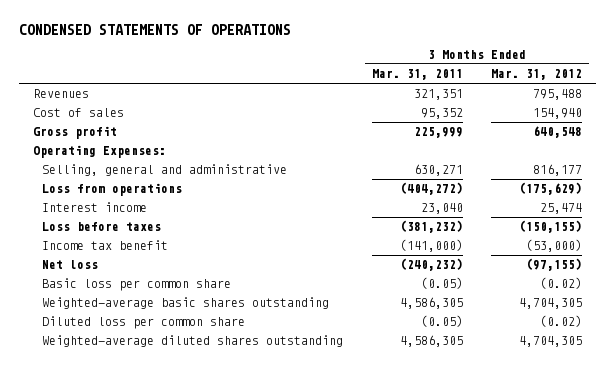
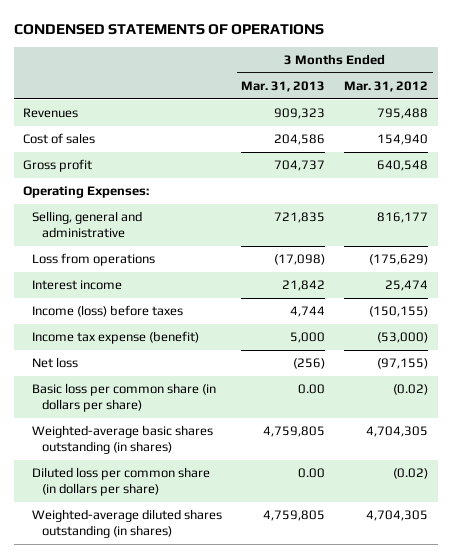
- | 3 Months Ended Mar. 31, 2011 | 3 Months Ended Mar. 31, 2012
+ | 3 Months Ended Mar. 31, 2013 | 3 Months Ended Mar. 31, 2012
- Loss before taxes | (381,232) | (150,155)
- Income tax benefit | (141,000) | (53,000)
+ Income (loss) before taxes | 4,744 | (150,155)
+ Income tax expense (benefit) | 5,000 | (53,000)
- Basic loss per common share | (0.05) | (0.02)
- Weighted-average basic shares outstanding | 4,586,305 | 4,704,305
- Diluted loss per common share | (0.05) | (0.02)
- Weighted-average diluted shares outstanding | 4,586,305 | 4,704,305
+ Basic loss per common share (in dollars per share) | 0.00 | (0.02)
+ Weighted-average basic shares outstanding (in shares) | 4,759,805 | 4,704,305
+ Diluted loss per common share (in dollars per share) | 0.00 | (0.02)
+ Weighted-average diluted shares outstanding (in shares) | 4,759,805 | 4,704,305

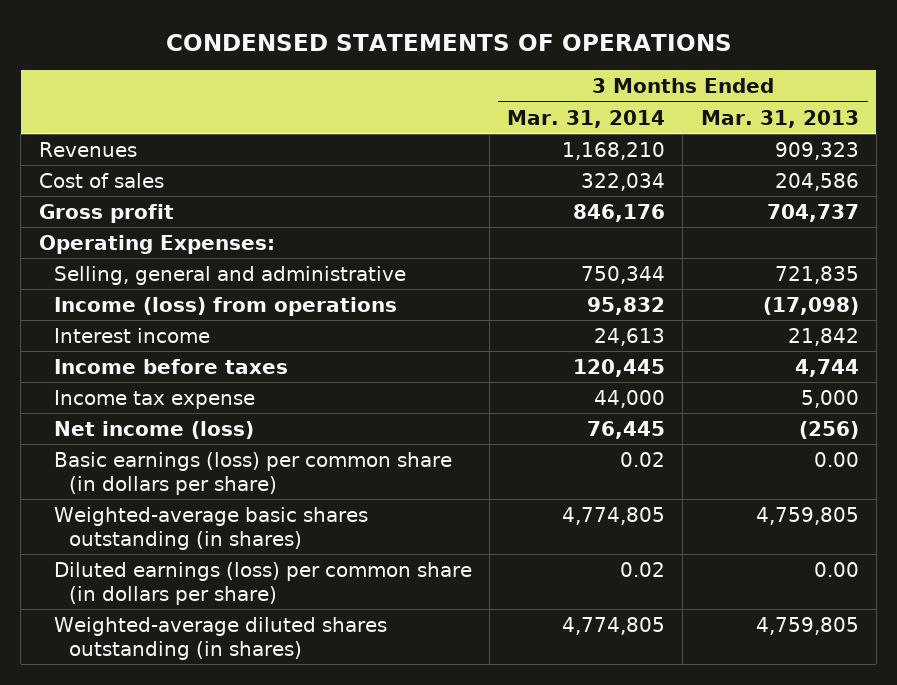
- | 3 Months Ended Mar. 31, 2013 | 3 Months Ended Mar. 31, 2012
+ | 3 Months Ended Mar. 31, 2014 | 3 Months Ended Mar. 31, 2013
- Loss from operations | (17,098) | (175,629)
+ Income (loss) from operations | 95,832 | (17,098)
- Income (loss) before taxes | 4,744 | (150,155)
- Income tax expense (benefit) | 5,000 | (53,000)
- Net loss | (256) | (97,155)
- Basic loss per common share (in dollars per share) | 0.00 | (0.02)
+ Income before taxes | 120,445 | 4,744
+ Income tax expense | 44,000 | 5,000
+ Net income (loss) | 76,445 | (256)
+ Basic earnings (loss) per common share (in dollars per share) | 0.02 | 0.00
- Diluted loss per common share (in dollars per share) | 0.00 | (0.02)
+ Diluted earnings (loss) per common share (in dollars per share) | 0.02 | 0.00

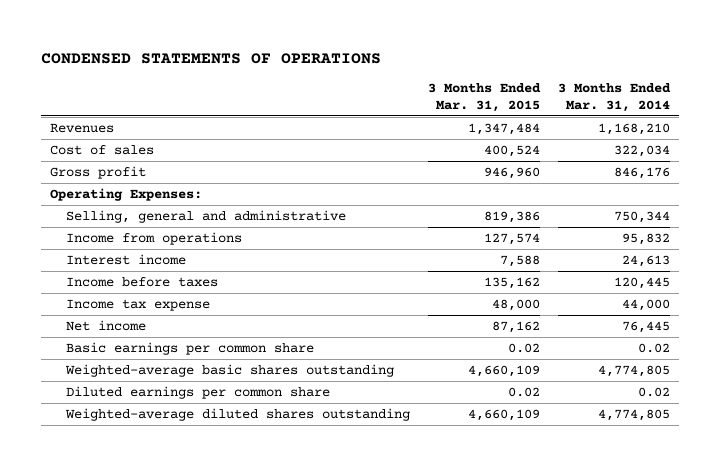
- | 3 Months Ended Mar. 31, 2014 | 3 Months Ended Mar. 31, 2013
+ | 3 Months Ended Mar. 31, 2015 | 3 Months Ended Mar. 31, 2014
- Income (loss) from operations | 95,832 | (17,098)
+ Income from operations | 127,574 | 95,832
- Net income (loss) | 76,445 | (256)
- Basic earnings (loss) per common share (in dollars per share) | 0.02 | 0.00
- Weighted-average basic shares outstanding (in shares) | 4,774,805 | 4,759,805
- Diluted earnings (loss) per common share (in dollars per share) | 0.02 | 0.00
- Weighted-average diluted shares outstanding (in shares) | 4,774,805 | 4,759,805
+ Net income | 87,162 | 76,445
+ Basic earnings per common share | 0.02 | 0.02
+ Weighted-average basic shares outstanding | 4,660,109 | 4,774,805
+ Diluted earnings per common share | 0.02 | 0.02
+ Weighted-average diluted shares outstanding | 4,660,109 | 4,774,805

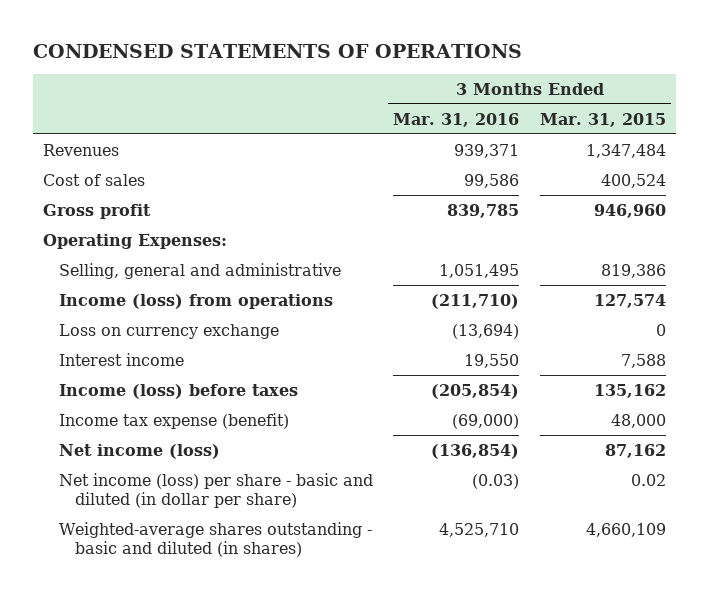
- | 3 Months Ended Mar. 31, 2015 | 3 Months Ended Mar. 31, 2014
+ | 3 Months Ended Mar. 31, 2016 | 3 Months Ended Mar. 31, 2015
- Income from operations | 127,574 | 95,832
+ Income (loss) from operations | (211,710) | 127,574
+ Loss on currency exchange | (13,694) | 0
- Income before taxes | 135,162 | 120,445
- Income tax expense | 48,000 | 44,000
- Net income | 87,162 | 76,445
- Basic earnings per common share | 0.02 | 0.02
- Weighted-average basic shares outstanding | 4,660,109 | 4,774,805
- Diluted earnings per common share | 0.02 | 0.02
- Weighted-average diluted shares outstanding | 4,660,109 | 4,774,805
+ Income (loss) before taxes | (205,854) | 135,162
+ Income tax expense (benefit) | (69,000) | 48,000
+ Net income (loss) | (136,854) | 87,162
+ Net income (loss) per share - basic and diluted (in dollar per share) | (0.03) | 0.02
+ Weighted-average shares outstanding - basic and diluted (in shares) | 4,525,710 | 4,660,109

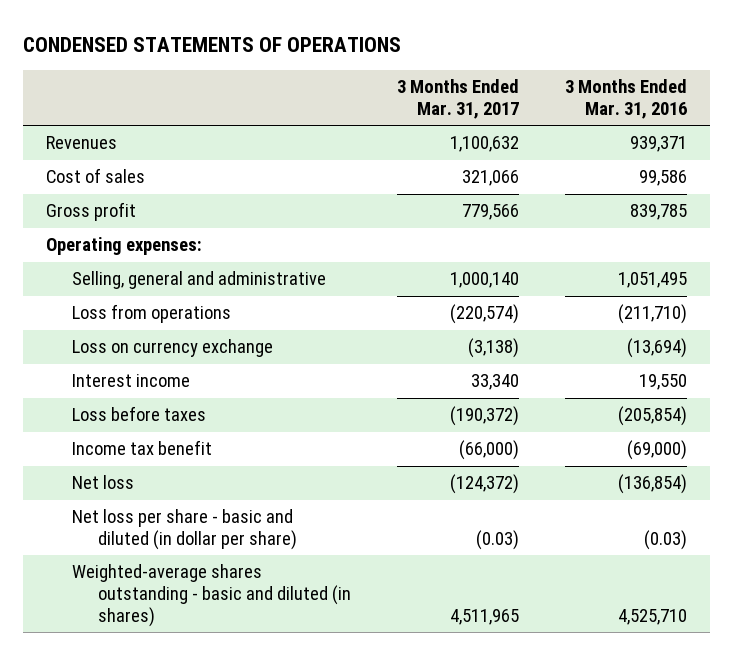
- | 3 Months Ended Mar. 31, 2016 | 3 Months Ended Mar. 31, 2015
+ | 3 Months Ended Mar. 31, 2017 | 3 Months Ended Mar. 31, 2016
- Operating Expenses:
+ Operating expenses:
- Income (loss) from operations | (211,710) | 127,574
+ Loss from operations | (220,574) | (211,710)
- Income (loss) before taxes | (205,854) | 135,162
- Income tax expense (benefit) | (69,000) | 48,000
- Net income (loss) | (136,854) | 87,162
- Net income (loss) per share - basic and diluted (in dollar per share) | (0.03) | 0.02
+ Loss before taxes | (190,372) | (205,854)
+ Income tax benefit | (66,000) | (69,000)
+ Net loss | (124,372) | (136,854)
+ Net loss per share - basic and diluted (in dollar per share) | (0.03) | (0.03)

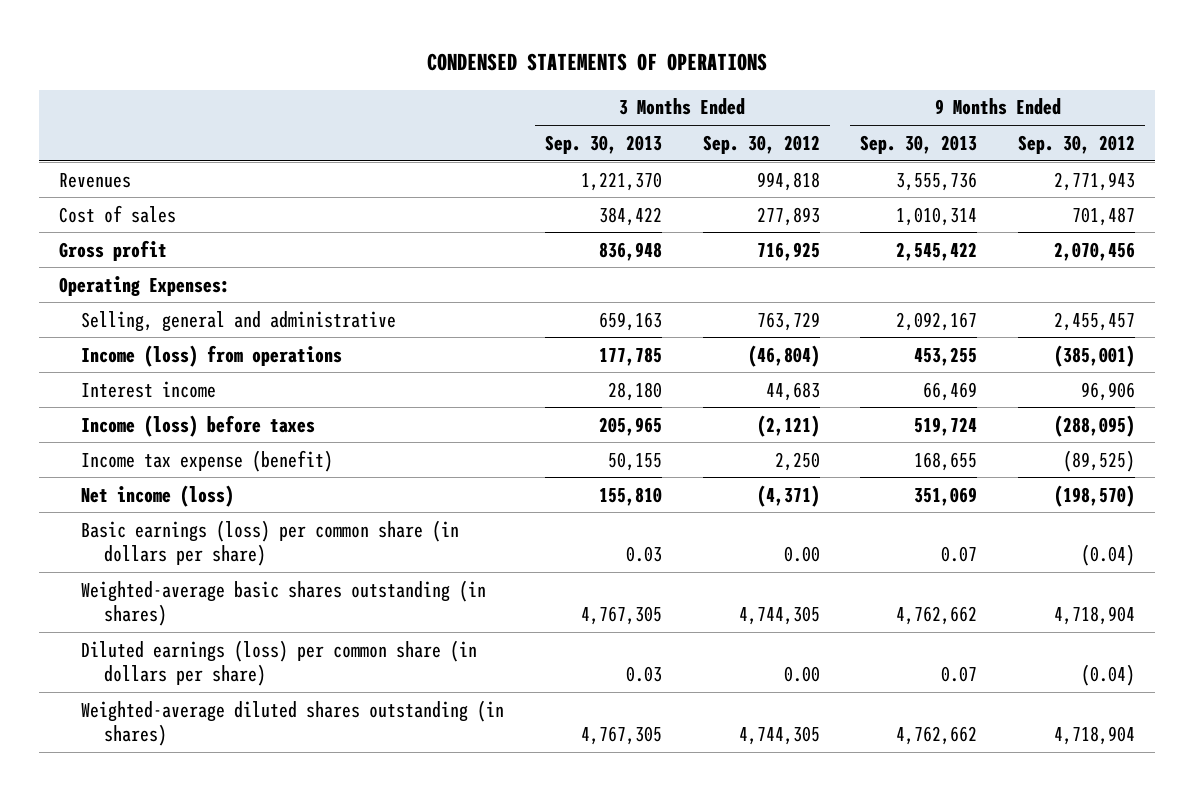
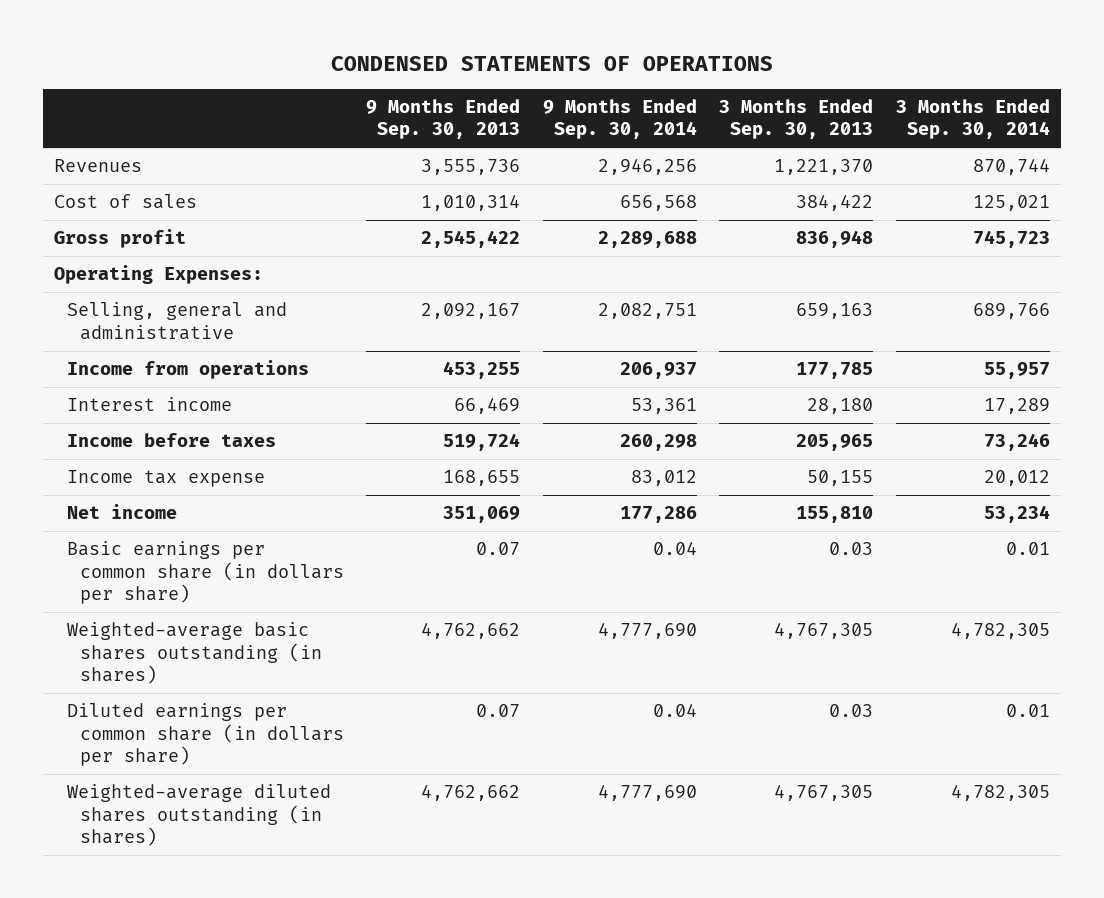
- | 3 Months Ended Sep. 30, 2013 | 3 Months Ended Sep. 30, 2012 | 9 Months Ended Sep. 30, 2013 | 9 Months Ended Sep. 30, 2012
+ | 9 Months Ended Sep. 30, 2013 | 9 Months Ended Sep. 30, 2014 | 3 Months Ended Sep. 30, 2013 | 3 Months Ended Sep. 30, 2014
- Income (loss) from operations | 177,785 | (46,804) | 453,255 | (385,001)
+ Income from operations | 453,255 | 206,937 | 177,785 | 55,957
- Income (loss) before taxes | 205,965 | (2,121) | 519,724 | (288,095)
- Income tax expense (benefit) | 50,155 | 2,250 | 168,655 | (89,525)
- Net income (loss) | 155,810 | (4,371) | 351,069 | (198,570)
- Basic earnings (loss) per common share (in dollars per share) | 0.03 | 0.00 | 0.07 | (0.04)
+ Income before taxes | 519,724 | 260,298 | 205,965 | 73,246
+ Income tax expense | 168,655 | 83,012 | 50,155 | 20,012
+ Net income | 351,069 | 177,286 | 155,810 | 53,234
+ Basic earnings per common share (in dollars per share) | 0.07 | 0.04 | 0.03 | 0.01
- Diluted earnings (loss) per common share (in dollars per share) | 0.03 | 0.00 | 0.07 | (0.04)
+ Diluted earnings per common share (in dollars per share) | 0.07 | 0.04 | 0.03 | 0.01

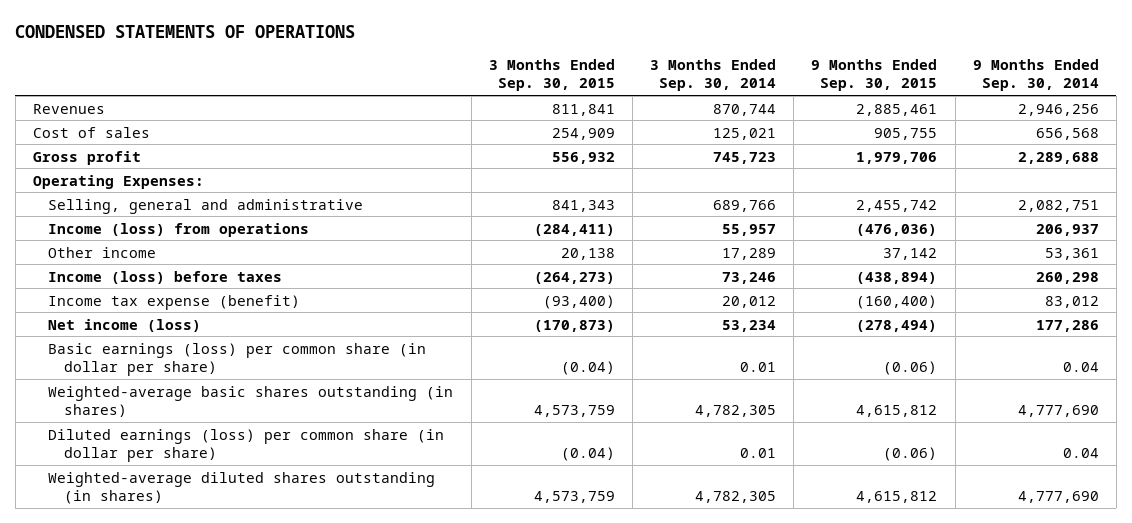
- | 9 Months Ended Sep. 30, 2013 | 9 Months Ended Sep. 30, 2014 | 3 Months Ended Sep. 30, 2013 | 3 Months Ended Sep. 30, 2014
+ | 3 Months Ended Sep. 30, 2015 | 3 Months Ended Sep. 30, 2014 | 9 Months Ended Sep. 30, 2015 | 9 Months Ended Sep. 30, 2014
- Income from operations | 453,255 | 206,937 | 177,785 | 55,957
- Interest income | 66,469 | 53,361 | 28,180 | 17,289
- Income before taxes | 519,724 | 260,298 | 205,965 | 73,246
- Income tax expense | 168,655 | 83,012 | 50,155 | 20,012
- Net income | 351,069 | 177,286 | 155,810 | 53,234
- Basic earnings per common share (in dollars per share) | 0.07 | 0.04 | 0.03 | 0.01
+ Income (loss) from operations | (284,411) | 55,957 | (476,036) | 206,937
+ Other income | 20,138 | 17,289 | 37,142 | 53,361
+ Income (loss) before taxes | (264,273) | 73,246 | (438,894) | 260,298
+ Income tax expense (benefit) | (93,400) | 20,012 | (160,400) | 83,012
+ Net income (loss) | (170,873) | 53,234 | (278,494) | 177,286
+ Basic earnings (loss) per common share (in dollar per share) | (0.04) | 0.01 | (0.06) | 0.04
- Diluted earnings per common share (in dollars per share) | 0.07 | 0.04 | 0.03 | 0.01
+ Diluted earnings (loss) per common share (in dollar per share) | (0.04) | 0.01 | (0.06) | 0.04

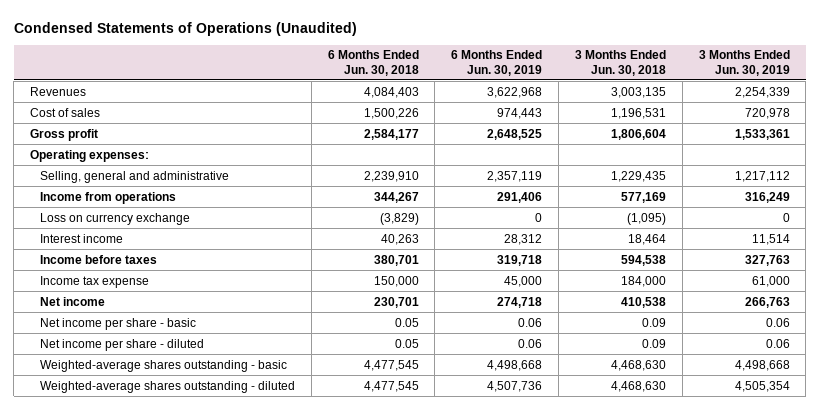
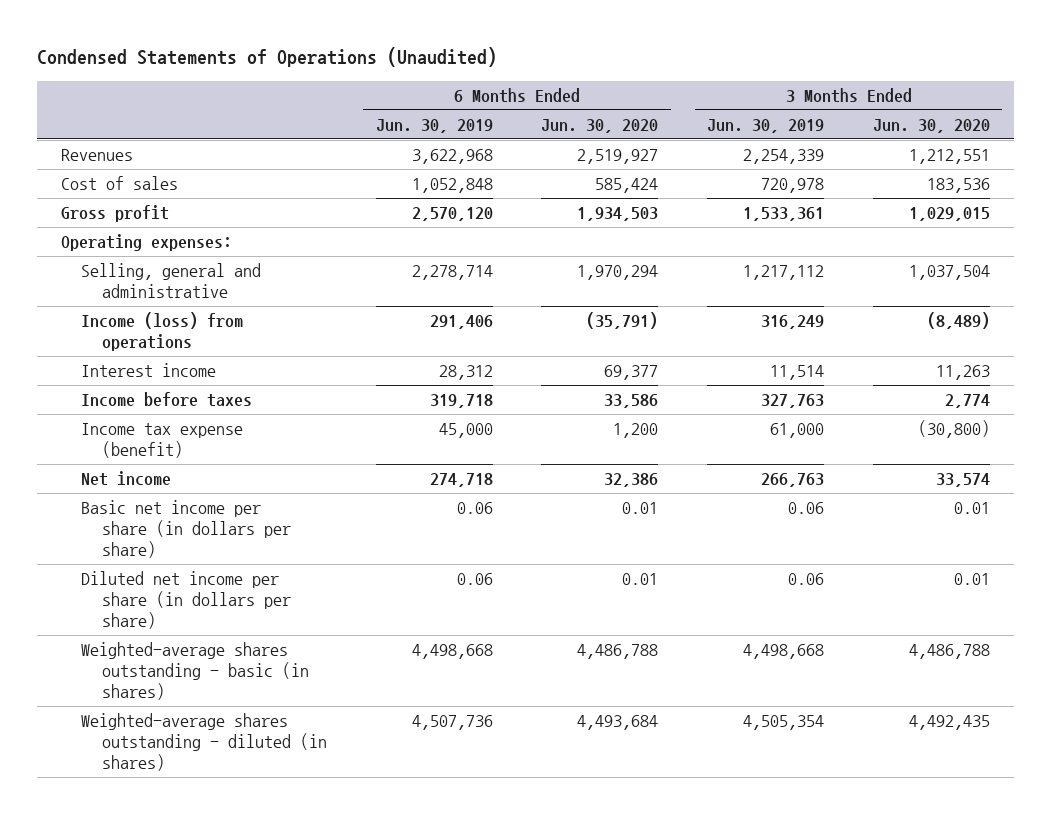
- | 6 Months Ended Jun. 30, 2018 | 6 Months Ended Jun. 30, 2019 | 3 Months Ended Jun. 30, 2018 | 3 Months Ended Jun. 30, 2019
+ | 6 Months Ended Jun. 30, 2019 | 6 Months Ended Jun. 30, 2020 | 3 Months Ended Jun. 30, 2019 | 3 Months Ended Jun. 30, 2020
- Cost of sales | 1,500,226 | 974,443 | 1,196,531 | 720,978
- Gross profit | 2,584,177 | 2,648,525 | 1,806,604 | 1,533,361
+ Cost of sales | 1,052,848 | 585,424 | 720,978 | 183,536
+ Gross profit | 2,570,120 | 1,934,503 | 1,533,361 | 1,029,015
- Selling, general and administrative | 2,239,910 | 2,357,119 | 1,229,435 | 1,217,112
- Income from operations | 344,267 | 291,406 | 577,169 | 316,249
- Loss on currency exchange | (3,829) | 0 | (1,095) | 0
+ Selling, general and administrative | 2,278,714 | 1,970,294 | 1,217,112 | 1,037,504
+ Income (loss) from operations | 291,406 | (35,791) | 316,249 | (8,489)
- Income tax expense | 150,000 | 45,000 | 184,000 | 61,000
+ Income tax expense (benefit) | 45,000 | 1,200 | 61,000 | (30,800)
- Net income per share - basic | 0.05 | 0.06 | 0.09 | 0.06
- Net income per share - diluted | 0.05 | 0.06 | 0.09 | 0.06
- Weighted-average shares outstanding - basic | 4,477,545 | 4,498,668 | 4,468,630 | 4,498,668
- Weighted-average shares outstanding - diluted | 4,477,545 | 4,507,736 | 4,468,630 | 4,505,354
+ Basic net income per share (in dollars per share) | 0.06 | 0.01 | 0.06 | 0.01
+ Diluted net income per share (in dollars per share) | 0.06 | 0.01 | 0.06 | 0.01
+ Weighted-average shares outstanding - basic (in shares) | 4,498,668 | 4,486,788 | 4,498,668 | 4,486,788
+ Weighted-average shares outstanding - diluted (in shares) | 4,507,736 | 4,493,684 | 4,505,354 | 4,492,435

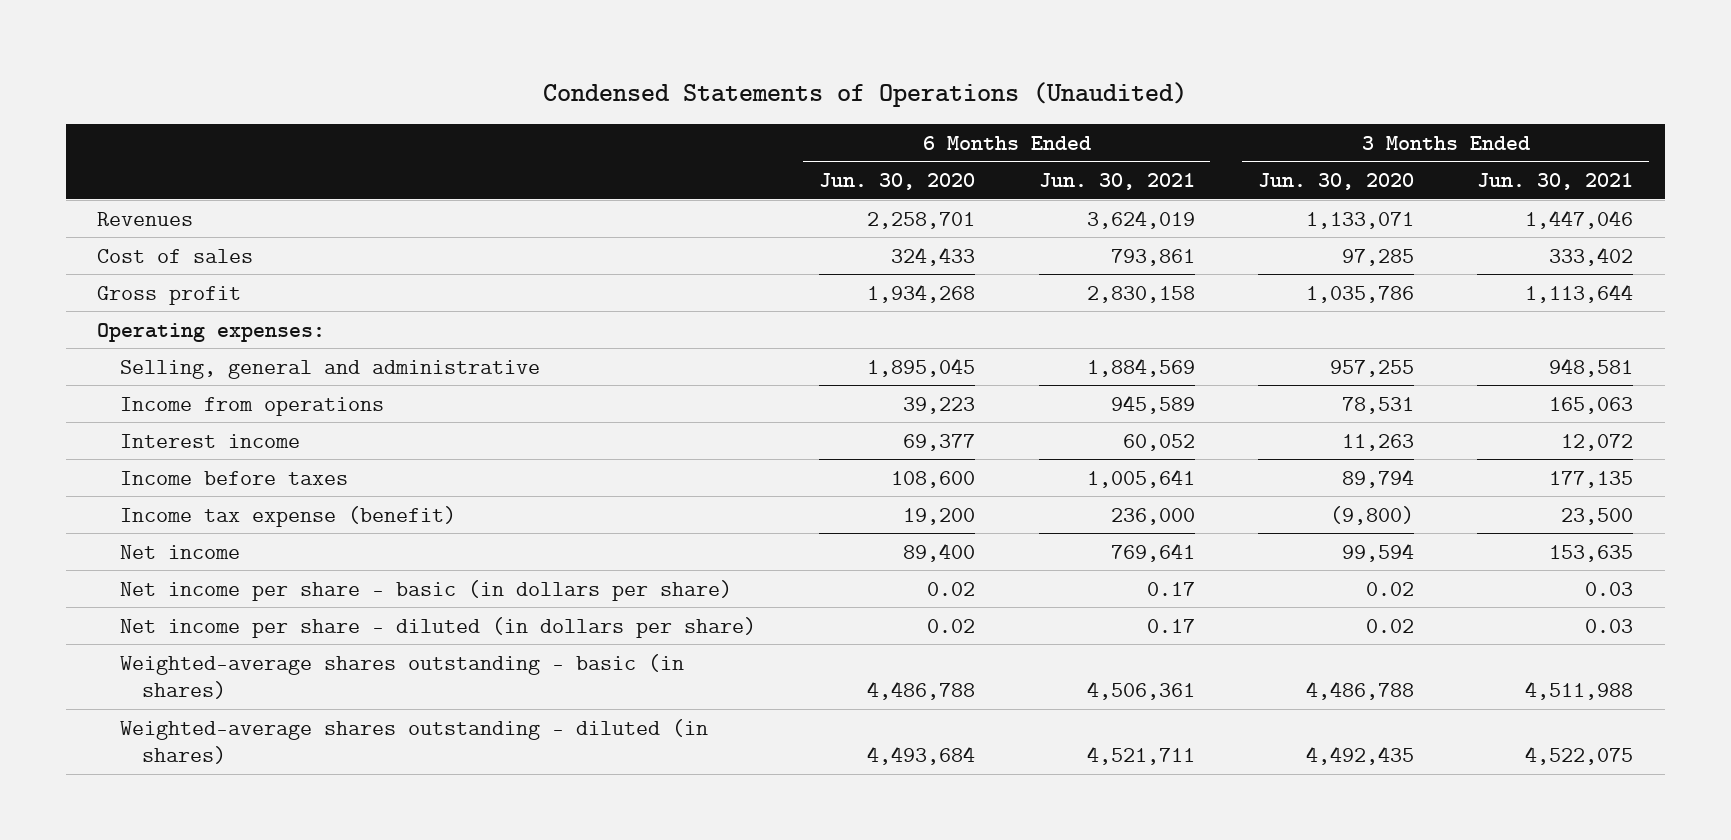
- | 6 Months Ended Jun. 30, 2019 | 6 Months Ended Jun. 30, 2020 | 3 Months Ended Jun. 30, 2019 | 3 Months Ended Jun. 30, 2020
+ | 6 Months Ended Jun. 30, 2020 | 6 Months Ended Jun. 30, 2021 | 3 Months Ended Jun. 30, 2020 | 3 Months Ended Jun. 30, 2021
- Revenues | 3,622,968 | 2,519,927 | 2,254,339 | 1,212,551
- Cost of sales | 1,052,848 | 585,424 | 720,978 | 183,536
- Gross profit | 2,570,120 | 1,934,503 | 1,533,361 | 1,029,015
+ Revenues | 2,258,701 | 3,624,019 | 1,133,071 | 1,447,046
+ Cost of sales | 324,433 | 793,861 | 97,285 | 333,402
+ Gross profit | 1,934,268 | 2,830,158 | 1,035,786 | 1,113,644
- Selling, general and administrative | 2,278,714 | 1,970,294 | 1,217,112 | 1,037,504
- Income (loss) from operations | 291,406 | (35,791) | 316,249 | (8,489)
+ Selling, general and administrative | 1,895,045 | 1,884,569 | 957,255 | 948,581
+ Income from operations | 39,223 | 945,589 | 78,531 | 165,063
- Income before taxes | 319,718 | 33,586 | 327,763 | 2,774
- Income tax expense (benefit) | 45,000 | 1,200 | 61,000 | (30,800)
- Net income | 274,718 | 32,386 | 266,763 | 33,574
- Basic net income per share (in dollars per share) | 0.06 | 0.01 | 0.06 | 0.01
- Diluted net income per share (in dollars per share) | 0.06 | 0.01 | 0.06 | 0.01
+ Income before taxes | 108,600 | 1,005,641 | 89,794 | 177,135
+ Income tax expense (benefit) | 19,200 | 236,000 | (9,800) | 23,500
+ Net income | 89,400 | 769,641 | 99,594 | 153,635
+ Net income per share - basic (in dollars per share) | 0.02 | 0.17 | 0.02 | 0.03
+ Net income per share - diluted (in dollars per share) | 0.02 | 0.17 | 0.02 | 0.03

